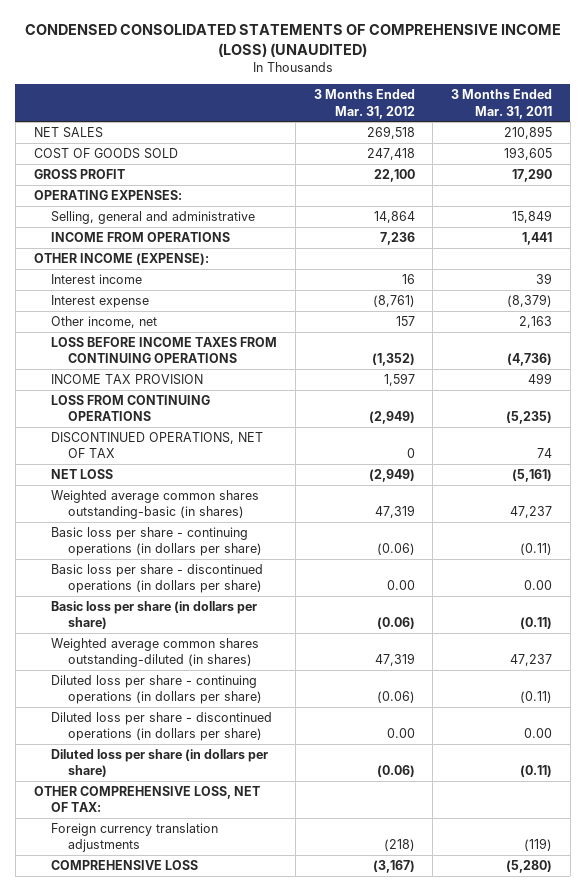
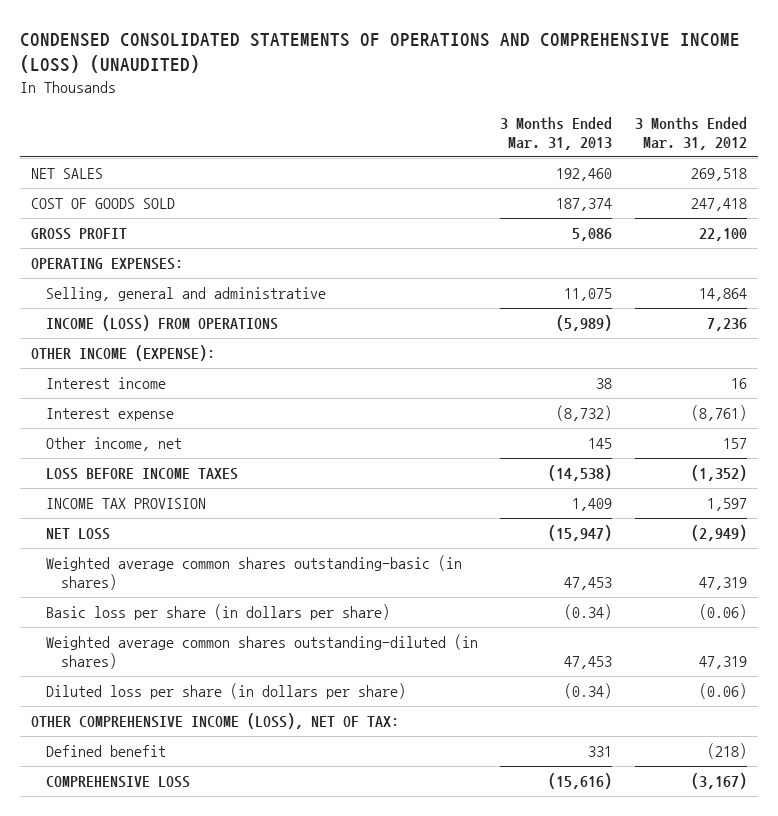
- CONDENSED CONSOLIDATED STATEMENTS OF COMPREHENSIVE INCOME (LOSS) (UNAUDITED)
+ CONDENSED CONSOLIDATED STATEMENTS OF OPERATIONS AND COMPREHENSIVE INCOME (LOSS) (UNAUDITED)
- | 3 Months Ended Mar. 31, 2012 | 3 Months Ended Mar. 31, 2011
+ | 3 Months Ended Mar. 31, 2013 | 3 Months Ended Mar. 31, 2012
- INCOME FROM OPERATIONS | 7,236 | 1,441
+ INCOME (LOSS) FROM OPERATIONS | (5,989) | 7,236
- LOSS BEFORE INCOME TAXES FROM CONTINUING OPERATIONS | (1,352) | (4,736)
+ LOSS BEFORE INCOME TAXES | (14,538) | (1,352)
- LOSS FROM CONTINUING OPERATIONS | (2,949) | (5,235)
- DISCONTINUED OPERATIONS, NET OF TAX | 0 | 74
- Basic loss per share - continuing operations (in dollars per share) | (0.06) | (0.11)
- Basic loss per share - discontinued operations (in dollars per share) | 0.00 | 0.00
- Diluted loss per share - continuing operations (in dollars per share) | (0.06) | (0.11)
- Diluted loss per share - discontinued operations (in dollars per share) | 0.00 | 0.00
- OTHER COMPREHENSIVE LOSS, NET OF TAX:
- Foreign currency translation adjustments | (218) | (119)
+ OTHER COMPREHENSIVE INCOME (LOSS), NET OF TAX:
+ Defined benefit | 331 | (218)

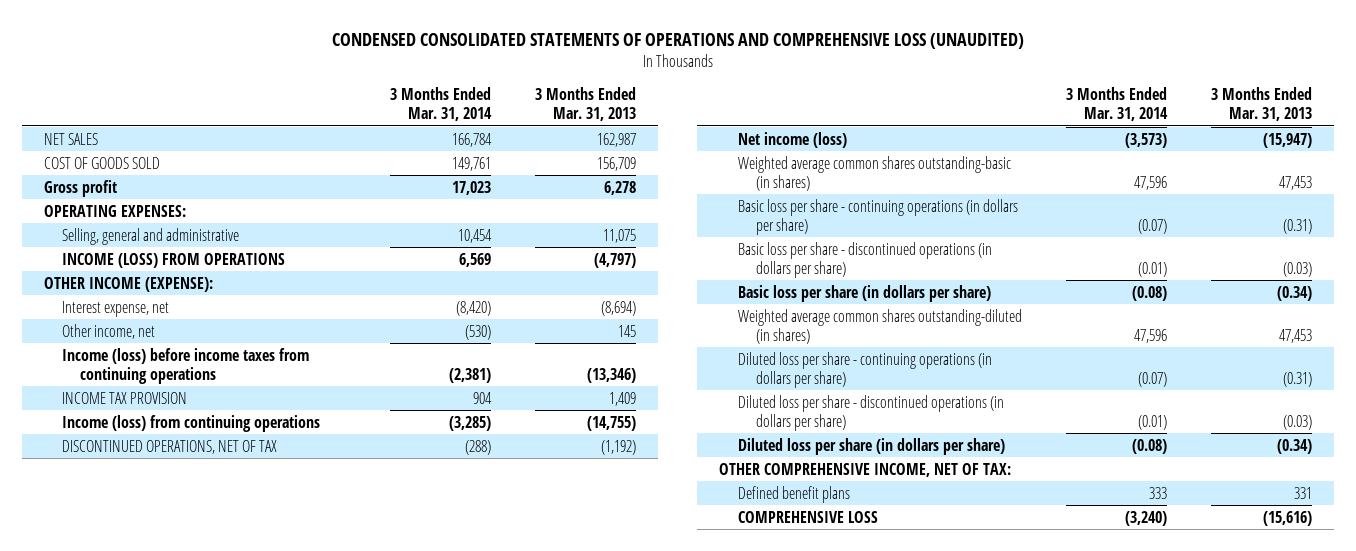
- CONDENSED CONSOLIDATED STATEMENTS OF OPERATIONS AND COMPREHENSIVE INCOME (LOSS) (UNAUDITED)
+ CONDENSED CONSOLIDATED STATEMENTS OF OPERATIONS AND COMPREHENSIVE LOSS (UNAUDITED)
- | 3 Months Ended Mar. 31, 2013 | 3 Months Ended Mar. 31, 2012
+ | 3 Months Ended Mar. 31, 2014 | 3 Months Ended Mar. 31, 2013
- NET SALES | 192,460 | 269,518
- COST OF GOODS SOLD | 187,374 | 247,418
- GROSS PROFIT | 5,086 | 22,100
+ NET SALES | 166,784 | 162,987
+ COST OF GOODS SOLD | 149,761 | 156,709
+ Gross profit | 17,023 | 6,278
- INCOME (LOSS) FROM OPERATIONS | (5,989) | 7,236
+ INCOME (LOSS) FROM OPERATIONS | 6,569 | (4,797)
- Interest income | 38 | 16
- Interest expense | (8,732) | (8,761)
+ Interest expense, net | (8,420) | (8,694)
- LOSS BEFORE INCOME TAXES | (14,538) | (1,352)
+ Income (loss) before income taxes from continuing operations | (2,381) | (13,346)
- NET LOSS | (15,947) | (2,949)
+ Income (loss) from continuing operations | (3,285) | (14,755)
+ DISCONTINUED OPERATIONS, NET OF TAX | (288) | (1,192)
+ Net income (loss) | (3,573) | (15,947)
+ Basic loss per share - continuing operations (in dollars per share) | (0.07) | (0.31)
+ Basic loss per share - discontinued operations (in dollars per share) | (0.01) | (0.03)
+ Diluted loss per share - continuing operations (in dollars per share) | (0.07) | (0.31)
+ Diluted loss per share - discontinued operations (in dollars per share) | (0.01) | (0.03)
- OTHER COMPREHENSIVE INCOME (LOSS), NET OF TAX:
- Defined benefit | 331 | (218)
+ OTHER COMPREHENSIVE INCOME, NET OF TAX:
+ Defined benefit plans | 333 | 331

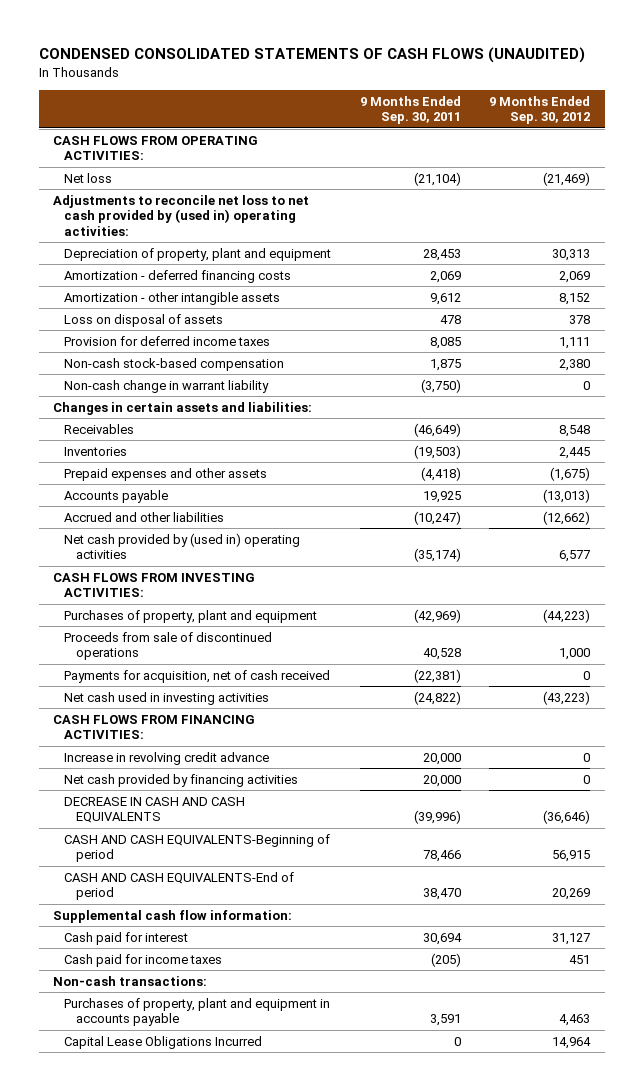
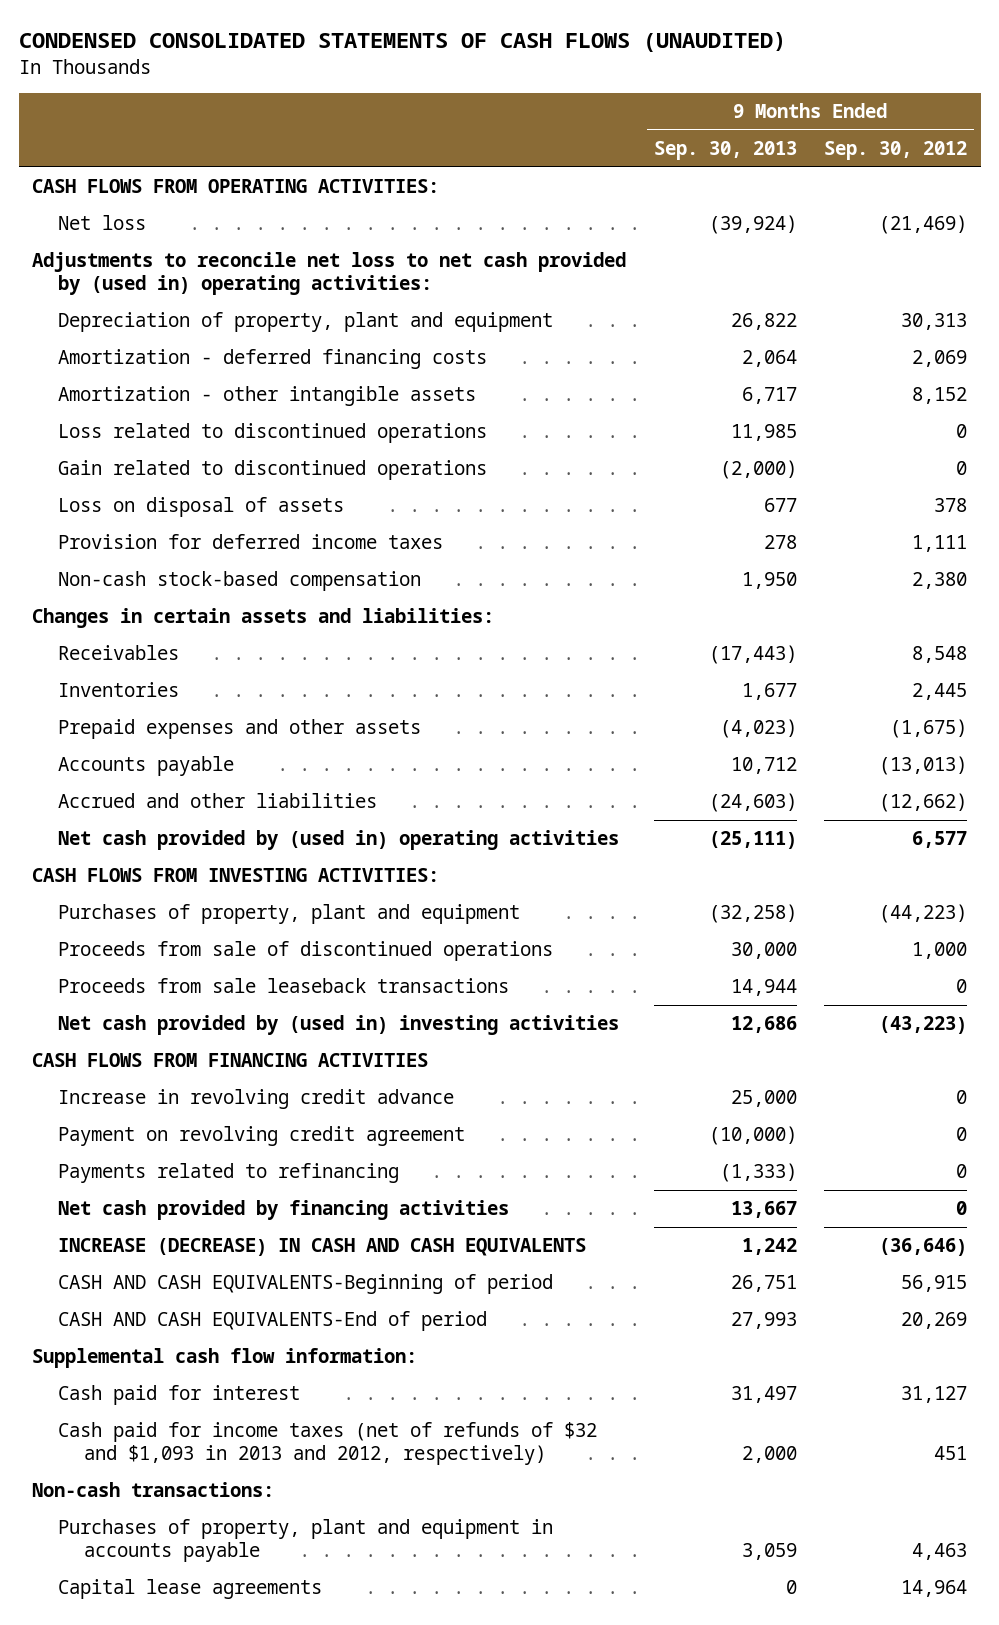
- | 9 Months Ended Sep. 30, 2011 | 9 Months Ended Sep. 30, 2012
+ | 9 Months Ended Sep. 30, 2013 | 9 Months Ended Sep. 30, 2012
+ Loss related to discontinued operations | 11,985 | 0
+ Gain related to discontinued operations | (2,000) | 0
- Non-cash change in warrant liability | (3,750) | 0
- Payments for acquisition, net of cash received | (22,381) | 0
- Net cash used in investing activities | (24,822) | (43,223)
- CASH FLOWS FROM FINANCING ACTIVITIES:
+ Proceeds from sale leaseback transactions | 14,944 | 0
+ Net cash provided by (used in) investing activities | 12,686 | (43,223)
+ CASH FLOWS FROM FINANCING ACTIVITIES
+ Payment on revolving credit agreement | (10,000) | 0
+ Payments related to refinancing | (1,333) | 0
- DECREASE IN CASH AND CASH EQUIVALENTS | (39,996) | (36,646)
+ INCREASE (DECREASE) IN CASH AND CASH EQUIVALENTS | 1,242 | (36,646)
- Cash paid for income taxes | (205) | 451
+ Cash paid for income taxes (net of refunds of $32 and $1,093 in 2013 and 2012, respectively) | 2,000 | 451
- Capital Lease Obligations Incurred | 0 | 14,964
+ Capital lease agreements | 0 | 14,964

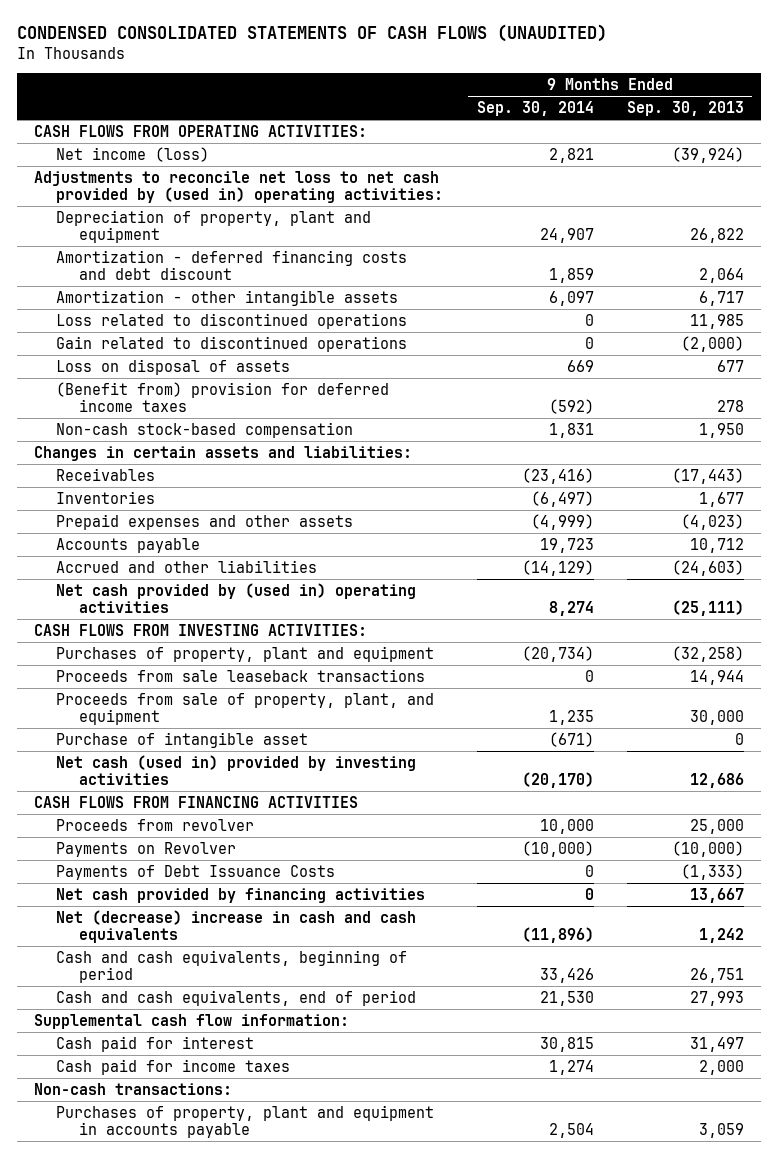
- | 9 Months Ended Sep. 30, 2013 | 9 Months Ended Sep. 30, 2012
+ | 9 Months Ended Sep. 30, 2014 | 9 Months Ended Sep. 30, 2013
- Net loss | (39,924) | (21,469)
+ Net income (loss) | 2,821 | (39,924)
- Amortization - deferred financing costs | 2,064 | 2,069
+ Amortization - deferred financing costs and debt discount | 1,859 | 2,064
- Provision for deferred income taxes | 278 | 1,111
+ (Benefit from) provision for deferred income taxes | (592) | 278
- Proceeds from sale of discontinued operations | 30,000 | 1,000
- Net cash provided by (used in) investing activities | 12,686 | (43,223)
+ Proceeds from sale of property, plant, and equipment | 1,235 | 30,000
+ Purchase of intangible asset | (671) | 0
+ Net cash (used in) provided by investing activities | (20,170) | 12,686
- Increase in revolving credit advance | 25,000 | 0
- Payment on revolving credit agreement | (10,000) | 0
- Payments related to refinancing | (1,333) | 0
+ Proceeds from revolver | 10,000 | 25,000
+ Payments on Revolver | (10,000) | (10,000)
+ Payments of Debt Issuance Costs | 0 | (1,333)
- INCREASE (DECREASE) IN CASH AND CASH EQUIVALENTS | 1,242 | (36,646)
- CASH AND CASH EQUIVALENTS-Beginning of period | 26,751 | 56,915
- CASH AND CASH EQUIVALENTS-End of period | 27,993 | 20,269
+ Net (decrease) increase in cash and cash equivalents | (11,896) | 1,242
+ Cash and cash equivalents, beginning of period | 33,426 | 26,751
+ Cash and cash equivalents, end of period | 21,530 | 27,993
- Cash paid for income taxes (net of refunds of $32 and $1,093 in 2013 and 2012, respectively) | 2,000 | 451
+ Cash paid for income taxes | 1,274 | 2,000
- Capital lease agreements | 0 | 14,964

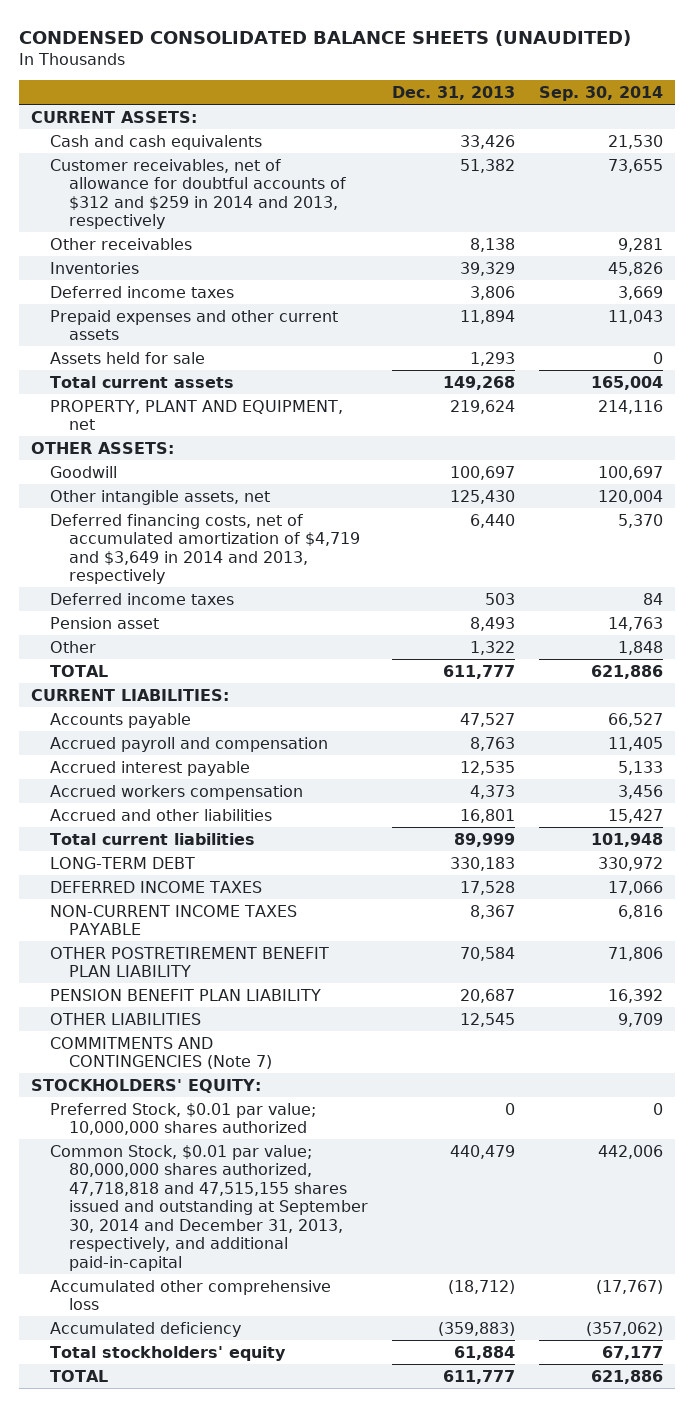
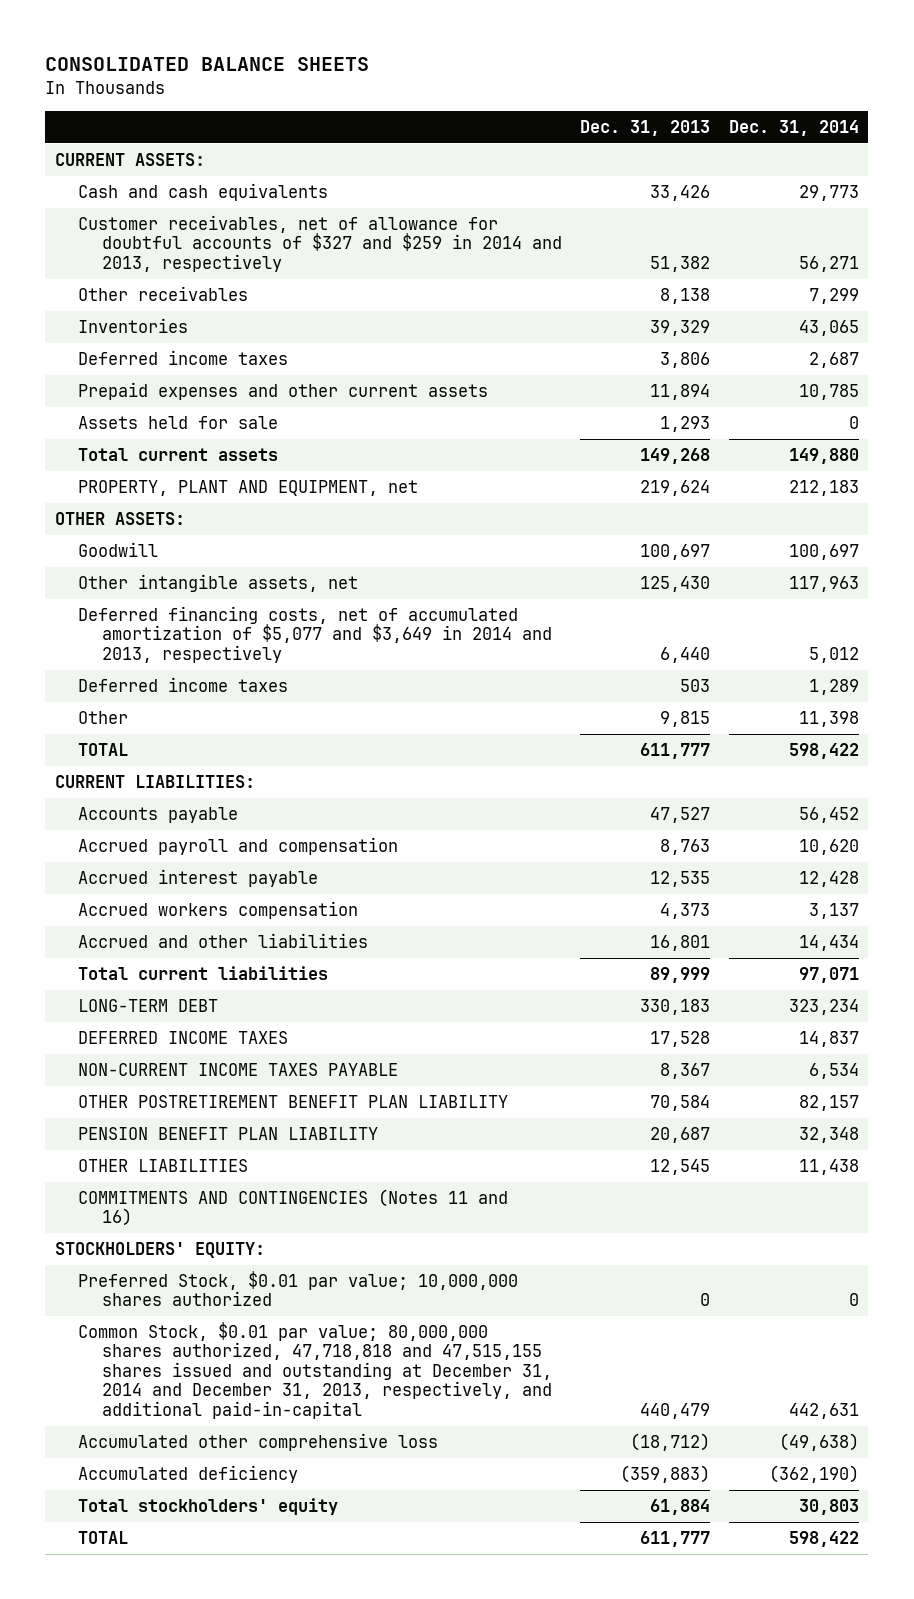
- CONDENSED CONSOLIDATED BALANCE SHEETS (UNAUDITED)
+ CONSOLIDATED BALANCE SHEETS
- | Dec. 31, 2013 | Sep. 30, 2014
+ | Dec. 31, 2013 | Dec. 31, 2014
- Customer receivables, net of allowance for doubtful accounts of $312 and $259 in 2014 and 2013, respectively | 51,382 | 73,655
+ Customer receivables, net of allowance for doubtful accounts of $327 and $259 in 2014 and 2013, respectively | 51,382 | 56,271
- Deferred financing costs, net of accumulated amortization of $4,719 and $3,649 in 2014 and 2013, respectively | 6,440 | 5,370
+ Deferred financing costs, net of accumulated amortization of $5,077 and $3,649 in 2014 and 2013, respectively | 6,440 | 5,012
- Pension asset | 8,493 | 14,763
- Other | 1,322 | 1,848
+ Other | 9,815 | 11,398
- COMMITMENTS AND CONTINGENCIES (Note 7)
+ COMMITMENTS AND CONTINGENCIES (Notes 11 and 16)
- Common Stock, $0.01 par value; 80,000,000 shares authorized, 47,718,818 and 47,515,155 shares issued and outstanding at September 30, 2014 and December 31, 2013, respectively, and additional paid-in-capital | 440,479 | 442,006
+ Common Stock, $0.01 par value; 80,000,000 shares authorized, 47,718,818 and 47,515,155 shares issued and outstanding at December 31, 2014 and December 31, 2013, respectively, and additional paid-in-capital | 440,479 | 442,631

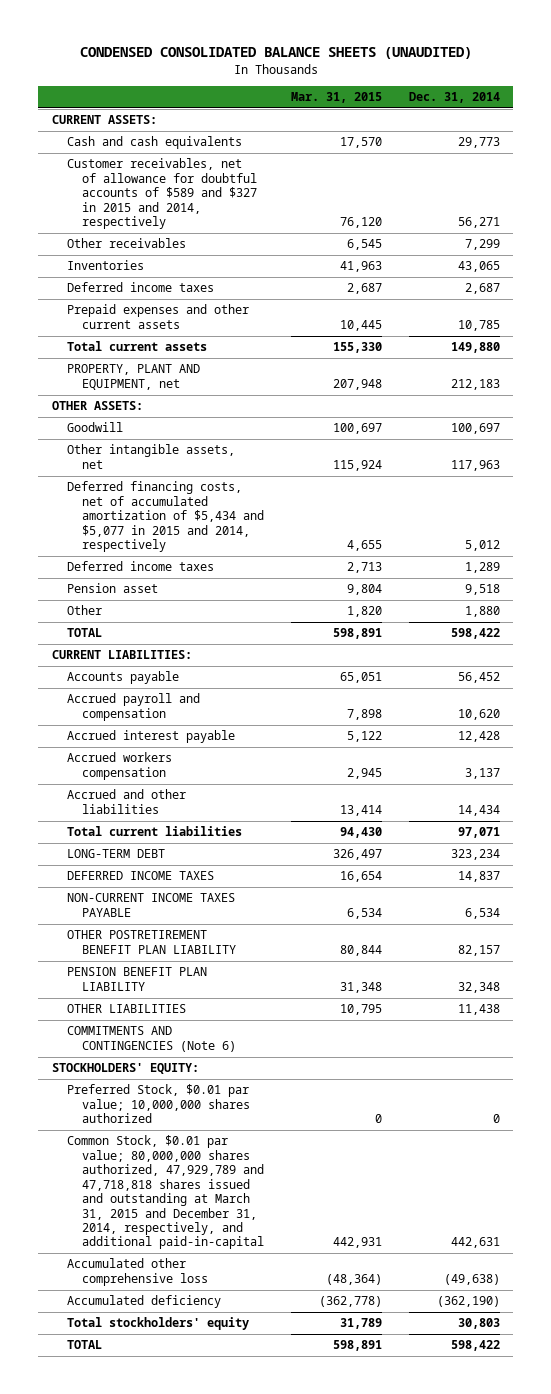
- CONSOLIDATED BALANCE SHEETS
+ CONDENSED CONSOLIDATED BALANCE SHEETS (UNAUDITED)
- | Dec. 31, 2013 | Dec. 31, 2014
+ | Mar. 31, 2015 | Dec. 31, 2014
- Customer receivables, net of allowance for doubtful accounts of $327 and $259 in 2014 and 2013, respectively | 51,382 | 56,271
+ Customer receivables, net of allowance for doubtful accounts of $589 and $327 in 2015 and 2014, respectively | 76,120 | 56,271
- Assets held for sale | 1,293 | 0
- Deferred financing costs, net of accumulated amortization of $5,077 and $3,649 in 2014 and 2013, respectively | 6,440 | 5,012
+ Deferred financing costs, net of accumulated amortization of $5,434 and $5,077 in 2015 and 2014, respectively | 4,655 | 5,012
- Other | 9,815 | 11,398
+ Pension asset | 9,804 | 9,518
+ Other | 1,820 | 1,880
- COMMITMENTS AND CONTINGENCIES (Notes 11 and 16)
+ COMMITMENTS AND CONTINGENCIES (Note 6)
- Common Stock, $0.01 par value; 80,000,000 shares authorized, 47,718,818 and 47,515,155 shares issued and outstanding at December 31, 2014 and December 31, 2013, respectively, and additional paid-in-capital | 440,479 | 442,631
+ Common Stock, $0.01 par value; 80,000,000 shares authorized, 47,929,789 and 47,718,818 shares issued and outstanding at March 31, 2015 and December 31, 2014, respectively, and additional paid-in-capital | 442,931 | 442,631

